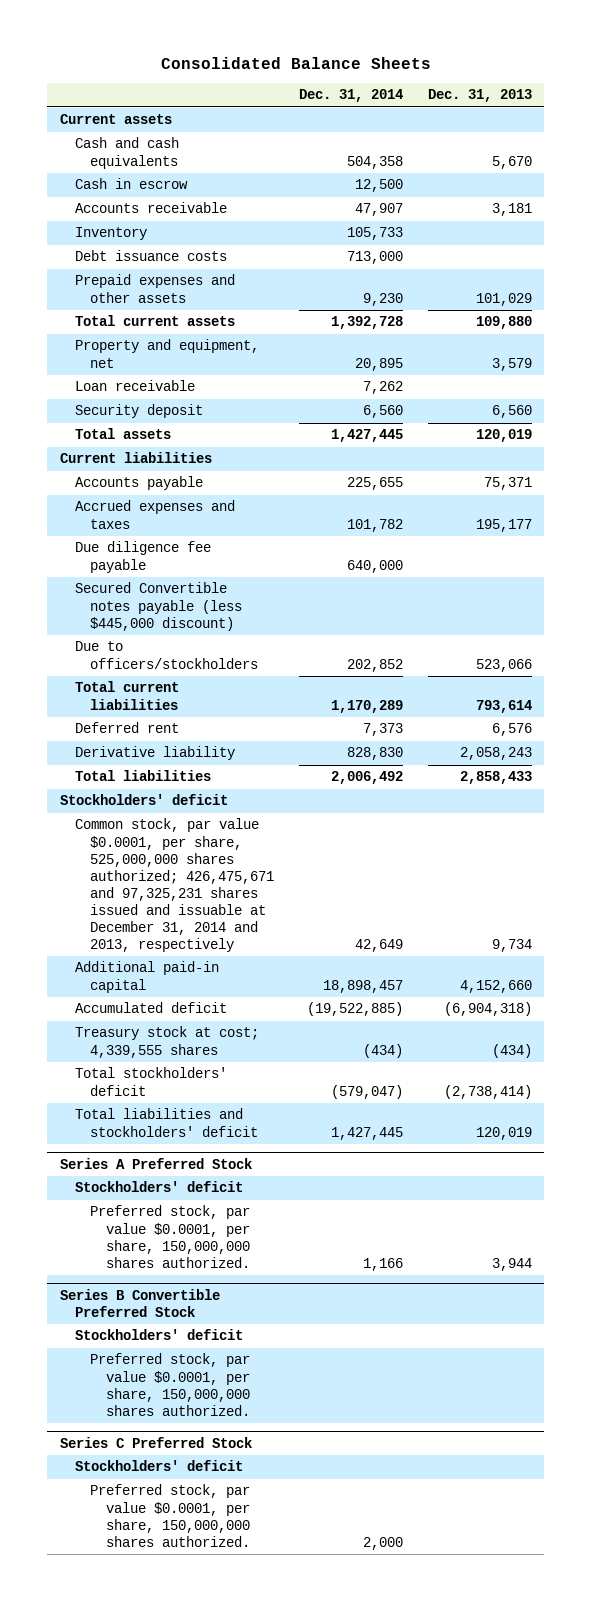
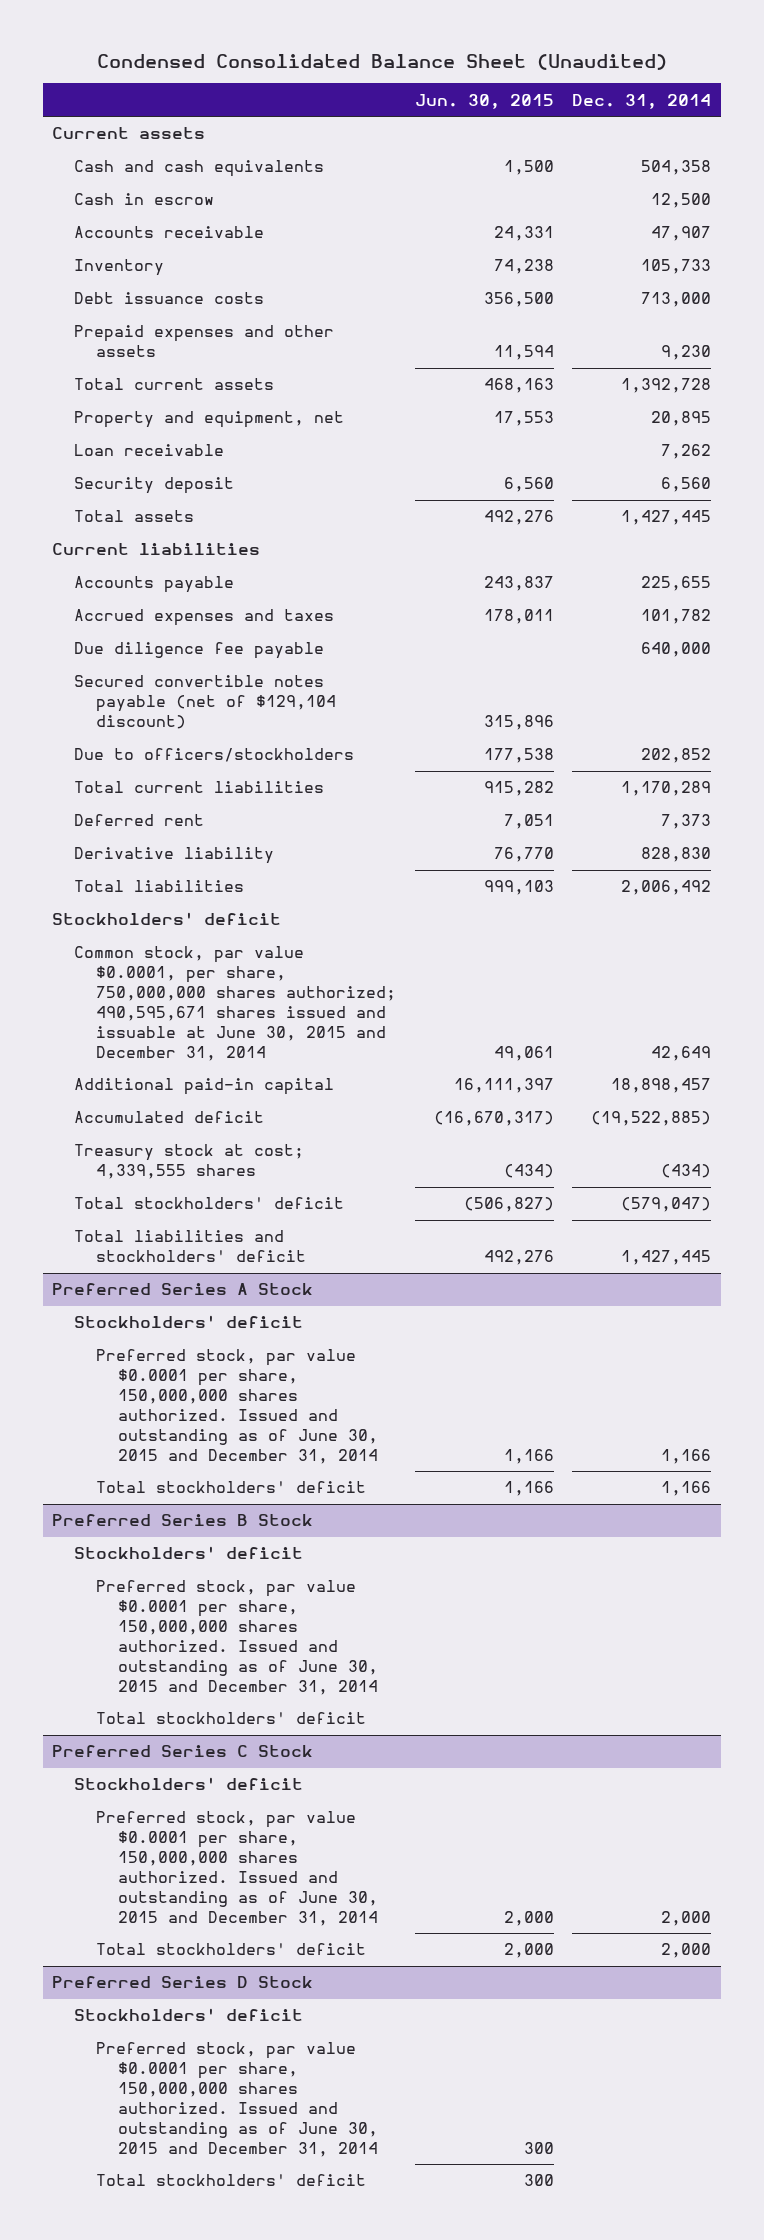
- Consolidated Balance Sheets
+ Condensed Consolidated Balance Sheet (Unaudited)
- | Dec. 31, 2014 | Dec. 31, 2013
+ | Jun. 30, 2015 | Dec. 31, 2014
- Secured Convertible notes payable (less $445,000 discount)
+ Secured convertible notes payable (net of $129,104 discount) | 315,896 |
- Common stock, par value $0.0001, per share, 525,000,000 shares authorized; 426,475,671 and 97,325,231 shares issued and issuable at December 31, 2014 and 2013, respectively | 42,649 | 9,734
+ Common stock, par value $0.0001, per share, 750,000,000 shares authorized; 490,595,671 shares issued and issuable at June 30, 2015 and December 31, 2014 | 49,061 | 42,649
- Series A Preferred Stock
+ Preferred Series A Stock
- Preferred stock, par value $0.0001, per share, 150,000,000 shares authorized. | 1,166 | 3,944
- Series B Convertible Preferred Stock
+ Preferred stock, par value $0.0001 per share, 150,000,000 shares authorized. Issued and outstanding as of June 30, 2015 and December 31, 2014 | 1,166 | 1,166
+ Total stockholders' deficit | 1,166 | 1,166
+ Preferred Series B Stock
- Preferred stock, par value $0.0001, per share, 150,000,000 shares authorized.
- Series C Preferred Stock
+ Preferred stock, par value $0.0001 per share, 150,000,000 shares authorized. Issued and outstanding as of June 30, 2015 and December 31, 2014
+ Total stockholders' deficit
+ Preferred Series C Stock
- Preferred stock, par value $0.0001, per share, 150,000,000 shares authorized. | 2,000 |
+ Preferred stock, par value $0.0001 per share, 150,000,000 shares authorized. Issued and outstanding as of June 30, 2015 and December 31, 2014 | 2,000 | 2,000
+ Total stockholders' deficit | 2,000 | 2,000
+ Preferred Series D Stock
+ Stockholders' deficit
+ Preferred stock, par value $0.0001 per share, 150,000,000 shares authorized. Issued and outstanding as of June 30, 2015 and December 31, 2014 | 300 |
+ Total stockholders' deficit | 300 |

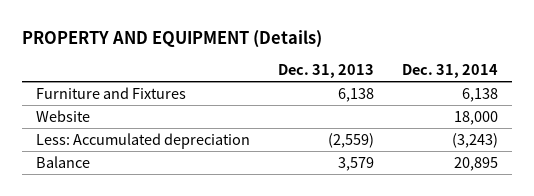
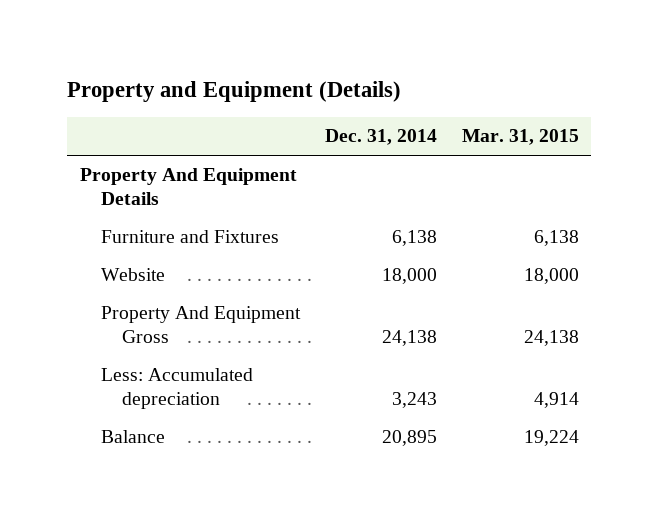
- PROPERTY AND EQUIPMENT (Details)
+ Property and Equipment (Details)
- | Dec. 31, 2013 | Dec. 31, 2014
+ | Dec. 31, 2014 | Mar. 31, 2015
+ Property And Equipment Details
- Less: Accumulated depreciation | (2,559) | (3,243)
+ Property And Equipment Gross | 24,138 | 24,138
+ Less: Accumulated depreciation | 3,243 | 4,914

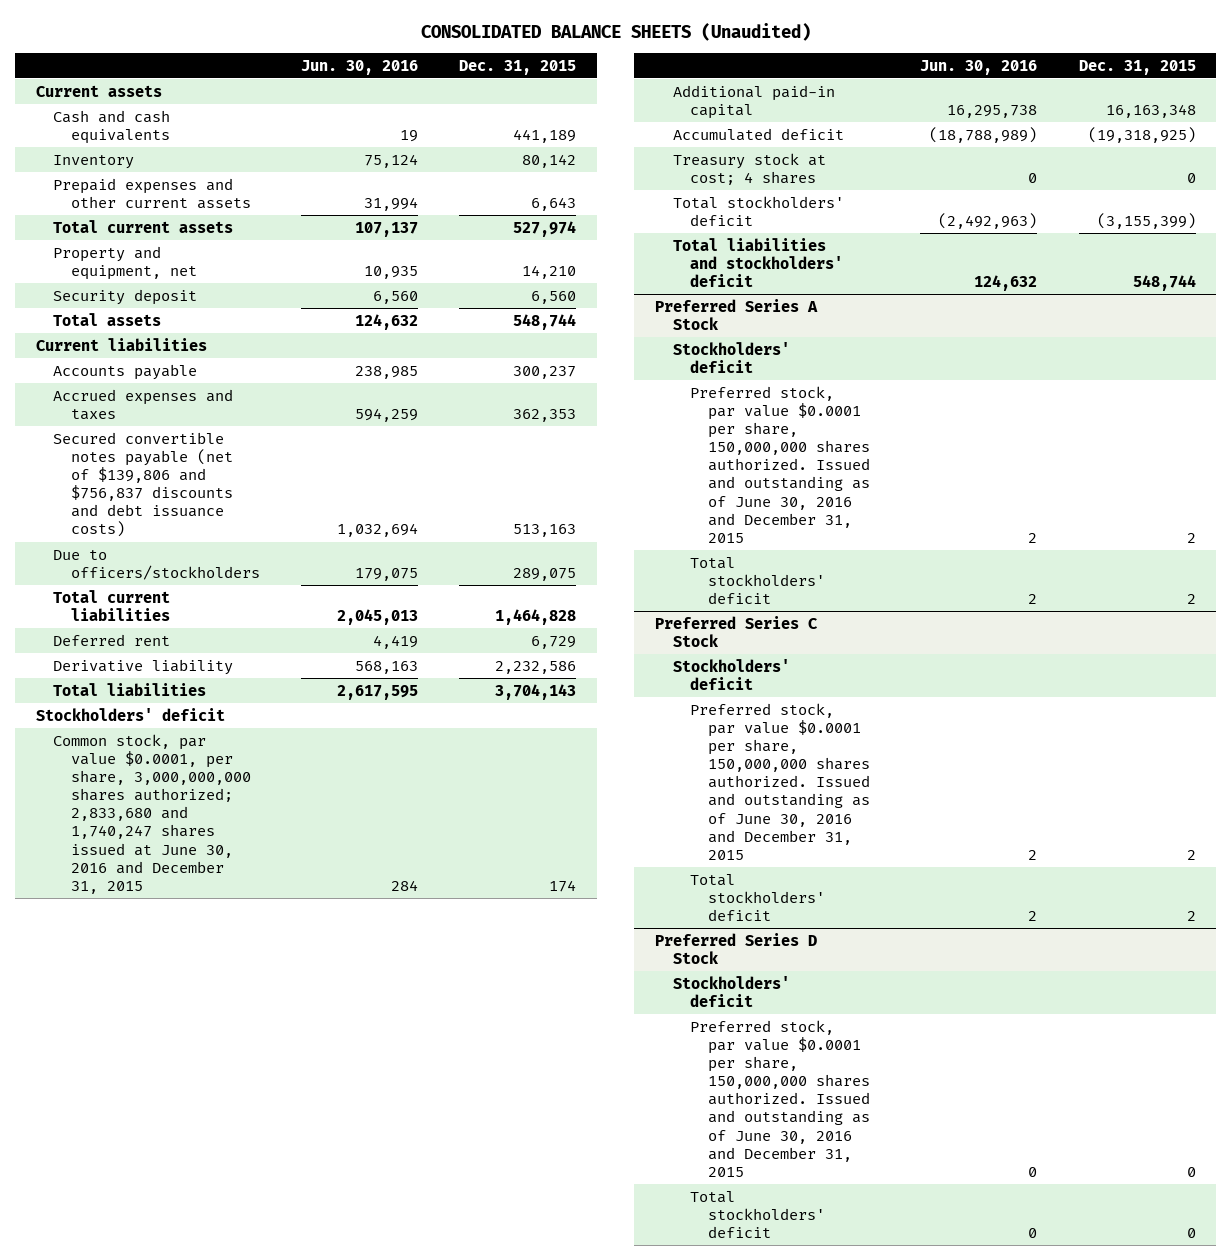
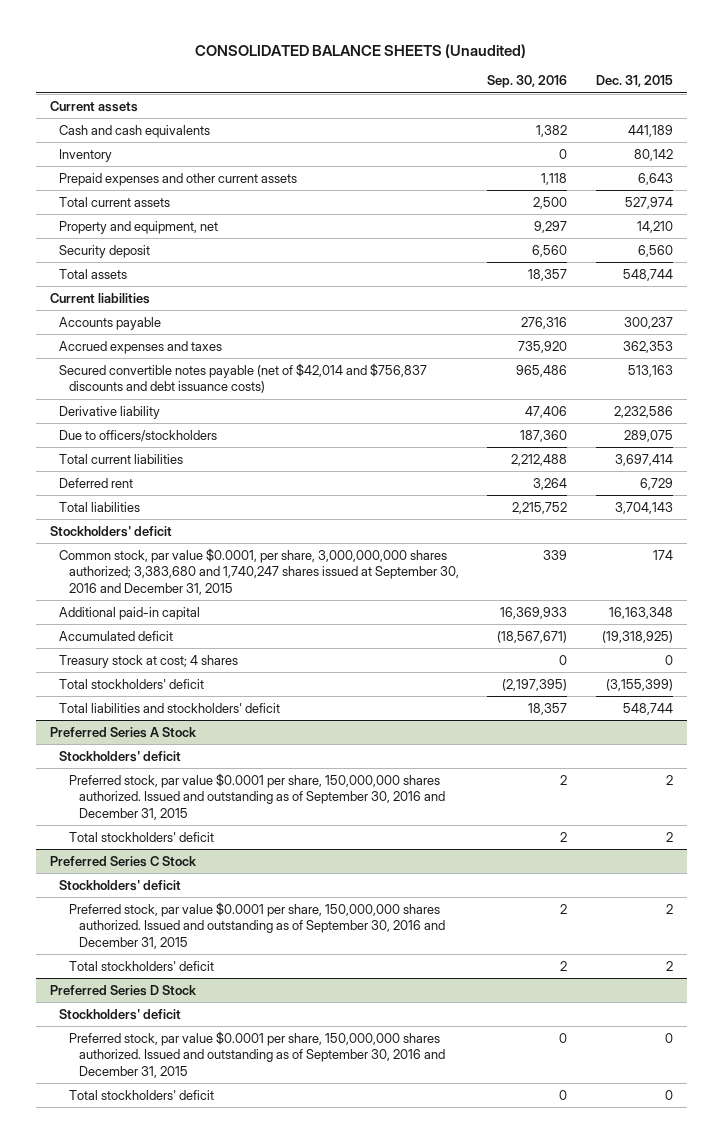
- | Jun. 30, 2016 | Dec. 31, 2015
+ | Sep. 30, 2016 | Dec. 31, 2015
- Secured convertible notes payable (net of $139,806 and $756,837 discounts and debt issuance costs) | 1,032,694 | 513,163
+ Secured convertible notes payable (net of $42,014 and $756,837 discounts and debt issuance costs) | 965,486 | 513,163
moved up: Derivative liability | 47,406 | 2,232,586
- Total current liabilities | 2,045,013 | 1,464,828
+ Total current liabilities | 2,212,488 | 3,697,414
- Common stock, par value $0.0001, per share, 3,000,000,000 shares authorized; 2,833,680 and 1,740,247 shares issued at June 30, 2016 and December 31, 2015 | 284 | 174
+ Common stock, par value $0.0001, per share, 3,000,000,000 shares authorized; 3,383,680 and 1,740,247 shares issued at September 30, 2016 and December 31, 2015 | 339 | 174
@ Preferred Series A Stock
- Preferred stock, par value $0.0001 per share, 150,000,000 shares authorized. Issued and outstanding as of June 30, 2016 and December 31, 2015 | 2 | 2
+ Preferred stock, par value $0.0001 per share, 150,000,000 shares authorized. Issued and outstanding as of September 30, 2016 and December 31, 2015 | 2 | 2
@ Preferred Series C Stock
- Preferred stock, par value $0.0001 per share, 150,000,000 shares authorized. Issued and outstanding as of June 30, 2016 and December 31, 2015 | 2 | 2
+ Preferred stock, par value $0.0001 per share, 150,000,000 shares authorized. Issued and outstanding as of September 30, 2016 and December 31, 2015 | 2 | 2
@ Preferred Series D Stock
- Preferred stock, par value $0.0001 per share, 150,000,000 shares authorized. Issued and outstanding as of June 30, 2016 and December 31, 2015 | 0 | 0
+ Preferred stock, par value $0.0001 per share, 150,000,000 shares authorized. Issued and outstanding as of September 30, 2016 and December 31, 2015 | 0 | 0

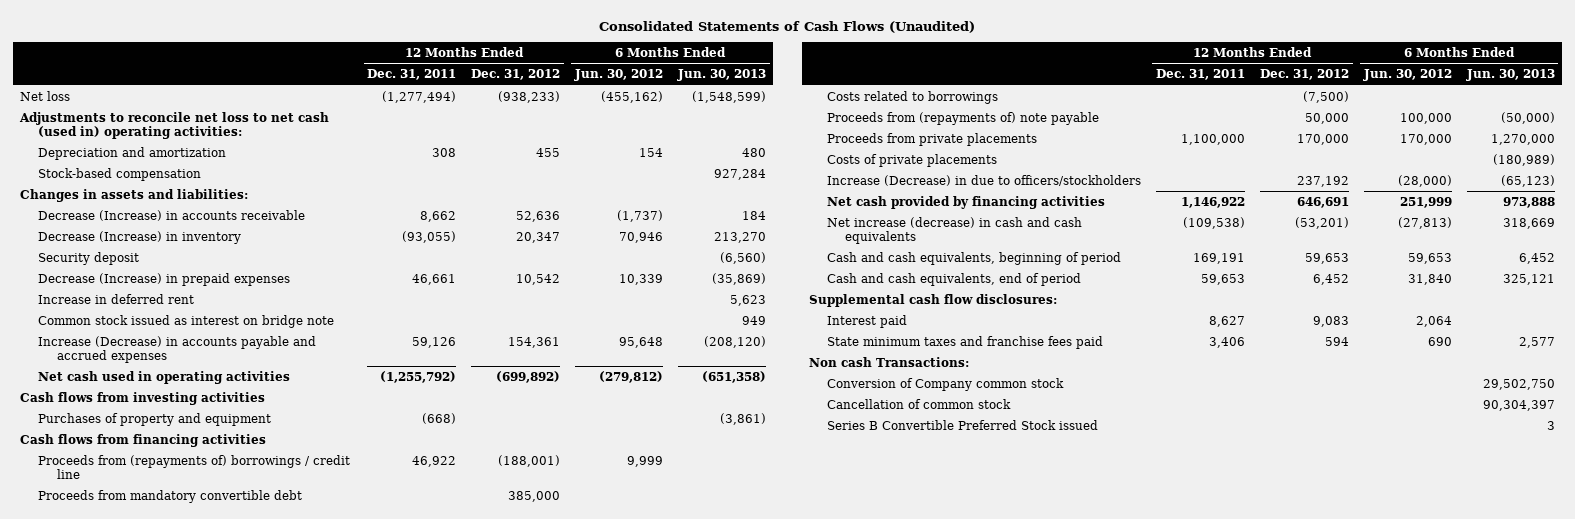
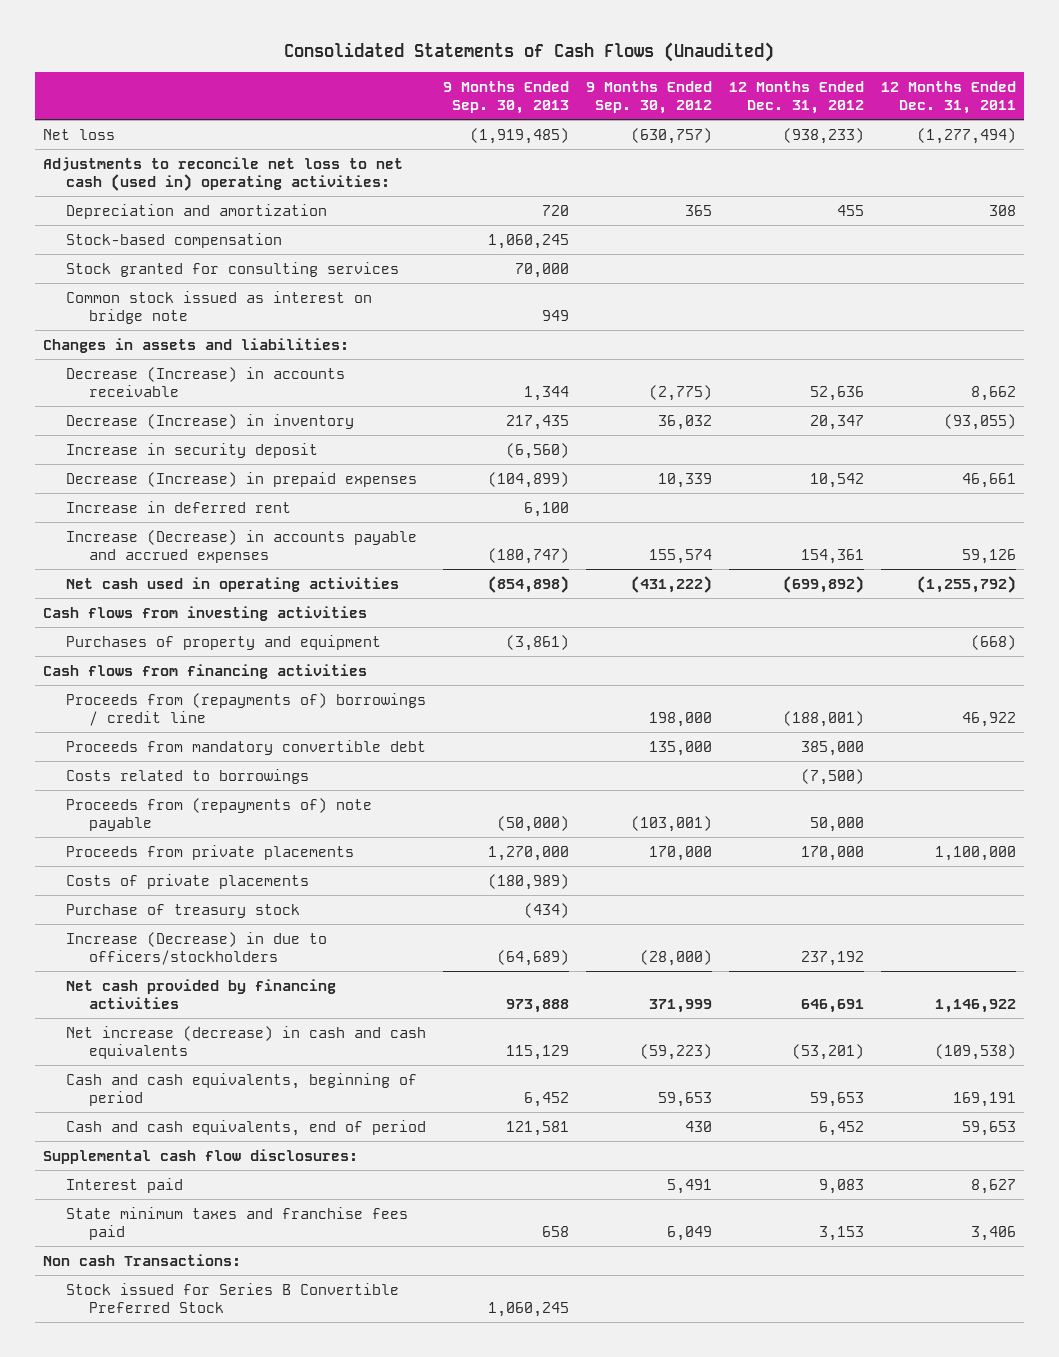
- | 12 Months Ended Dec. 31, 2011 | 12 Months Ended Dec. 31, 2012 | 6 Months Ended Jun. 30, 2012 | 6 Months Ended Jun. 30, 2013
+ | 9 Months Ended Sep. 30, 2013 | 9 Months Ended Sep. 30, 2012 | 12 Months Ended Dec. 31, 2012 | 12 Months Ended Dec. 31, 2011
+ Stock granted for consulting services | 70,000 | | |
moved up: Common stock issued as interest on bridge note | 949 | | |
- Security deposit | | | | (6,560)
+ Increase in security deposit | (6,560) | | |
+ Purchase of treasury stock | (434) | | |
- State minimum taxes and franchise fees paid | 3,406 | 594 | 690 | 2,577
+ State minimum taxes and franchise fees paid | 658 | 6,049 | 3,153 | 3,406
- Conversion of Company common stock | | | | 29,502,750
- Cancellation of common stock | | | | 90,304,397
- Series B Convertible Preferred Stock issued | | | | 3
+ Stock issued for Series B Convertible Preferred Stock | 1,060,245 | | |

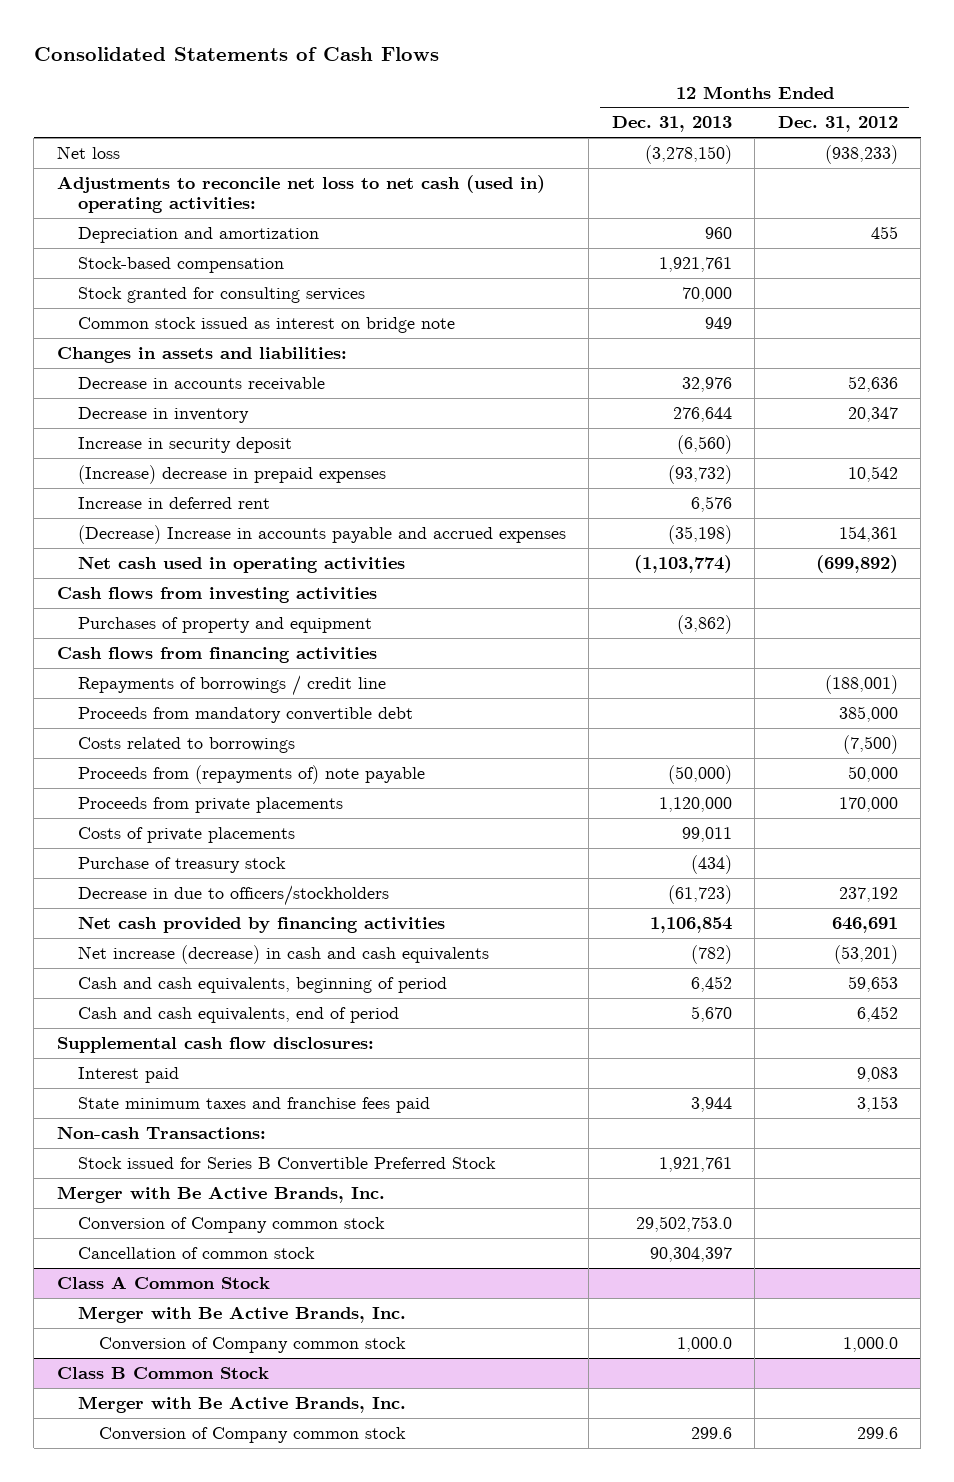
- Consolidated Statements of Cash Flows (Unaudited)
+ Consolidated Statements of Cash Flows
- | 9 Months Ended Sep. 30, 2013 | 9 Months Ended Sep. 30, 2012 | 12 Months Ended Dec. 31, 2012 | 12 Months Ended Dec. 31, 2011
+ | 12 Months Ended Dec. 31, 2013 | 12 Months Ended Dec. 31, 2012
- Decrease (Increase) in accounts receivable | 1,344 | (2,775) | 52,636 | 8,662
- Decrease (Increase) in inventory | 217,435 | 36,032 | 20,347 | (93,055)
+ Decrease in accounts receivable | 32,976 | 52,636
+ Decrease in inventory | 276,644 | 20,347
- Decrease (Increase) in prepaid expenses | (104,899) | 10,339 | 10,542 | 46,661
+ (Increase) decrease in prepaid expenses | (93,732) | 10,542
- Increase (Decrease) in accounts payable and accrued expenses | (180,747) | 155,574 | 154,361 | 59,126
+ (Decrease) Increase in accounts payable and accrued expenses | (35,198) | 154,361
- Proceeds from (repayments of) borrowings / credit line | | 198,000 | (188,001) | 46,922
+ Repayments of borrowings / credit line | | (188,001)
- Increase (Decrease) in due to officers/stockholders | (64,689) | (28,000) | 237,192 |
+ Decrease in due to officers/stockholders | (61,723) | 237,192
- Non cash Transactions:
+ Non-cash Transactions:
+ Merger with Be Active Brands, Inc.
+ Conversion of Company common stock | 29,502,753.0 |
+ Cancellation of common stock | 90,304,397 |
+ Class A Common Stock
+ Merger with Be Active Brands, Inc.
+ Conversion of Company common stock | 1,000.0 | 1,000.0
+ Class B Common Stock
+ Merger with Be Active Brands, Inc.
+ Conversion of Company common stock | 299.6 | 299.6

